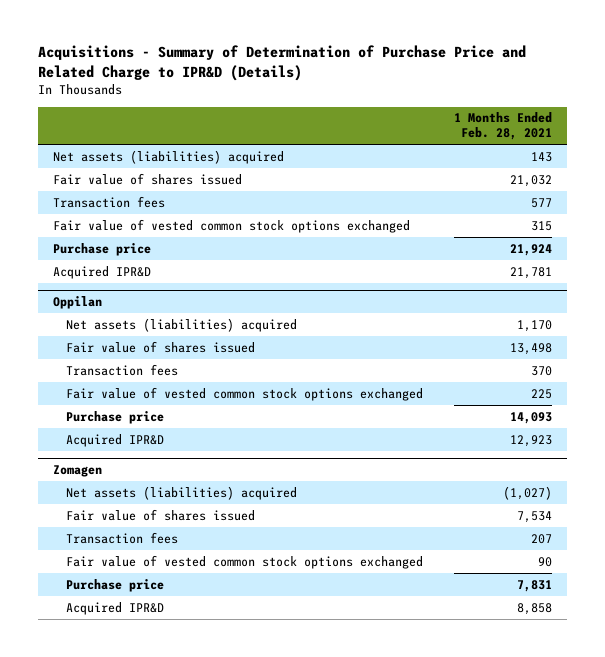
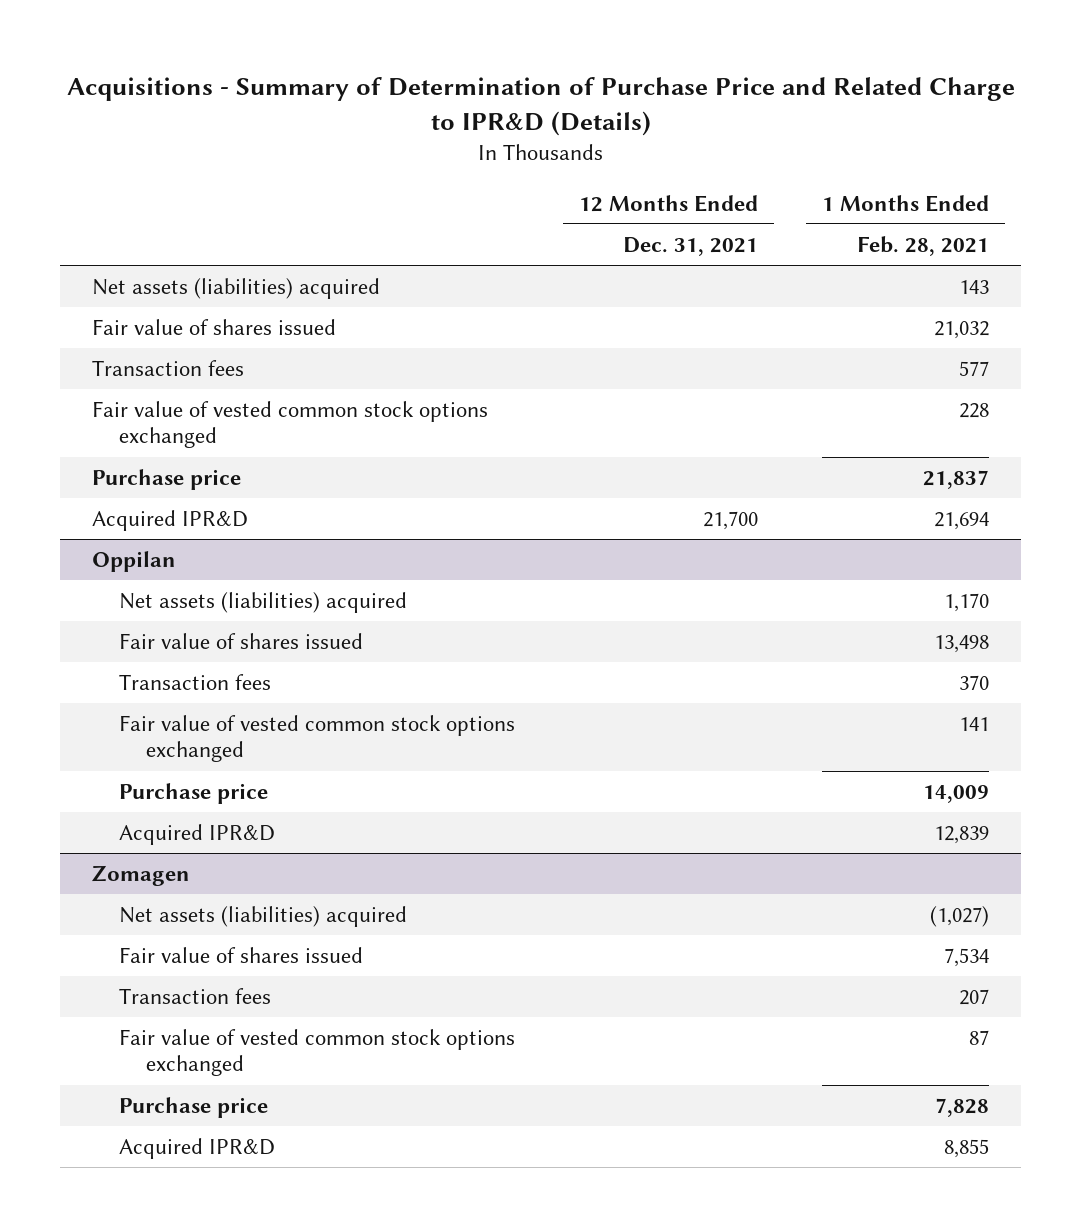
- | 1 Months Ended Feb. 28, 2021
+ | 12 Months Ended Dec. 31, 2021 | 1 Months Ended Feb. 28, 2021
- Fair value of vested common stock options exchanged | 315
- Purchase price | 21,924
- Acquired IPR&D | 21,781
+ Fair value of vested common stock options exchanged | | 228
+ Purchase price | | 21,837
+ Acquired IPR&D | 21,700 | 21,694
@ Oppilan
- Fair value of vested common stock options exchanged | 225
- Purchase price | 14,093
- Acquired IPR&D | 12,923
+ Fair value of vested common stock options exchanged | | 141
+ Purchase price | | 14,009
+ Acquired IPR&D | | 12,839
@ Zomagen
- Fair value of vested common stock options exchanged | 90
- Purchase price | 7,831
- Acquired IPR&D | 8,858
+ Fair value of vested common stock options exchanged | | 87
+ Purchase price | | 7,828
+ Acquired IPR&D | | 8,855

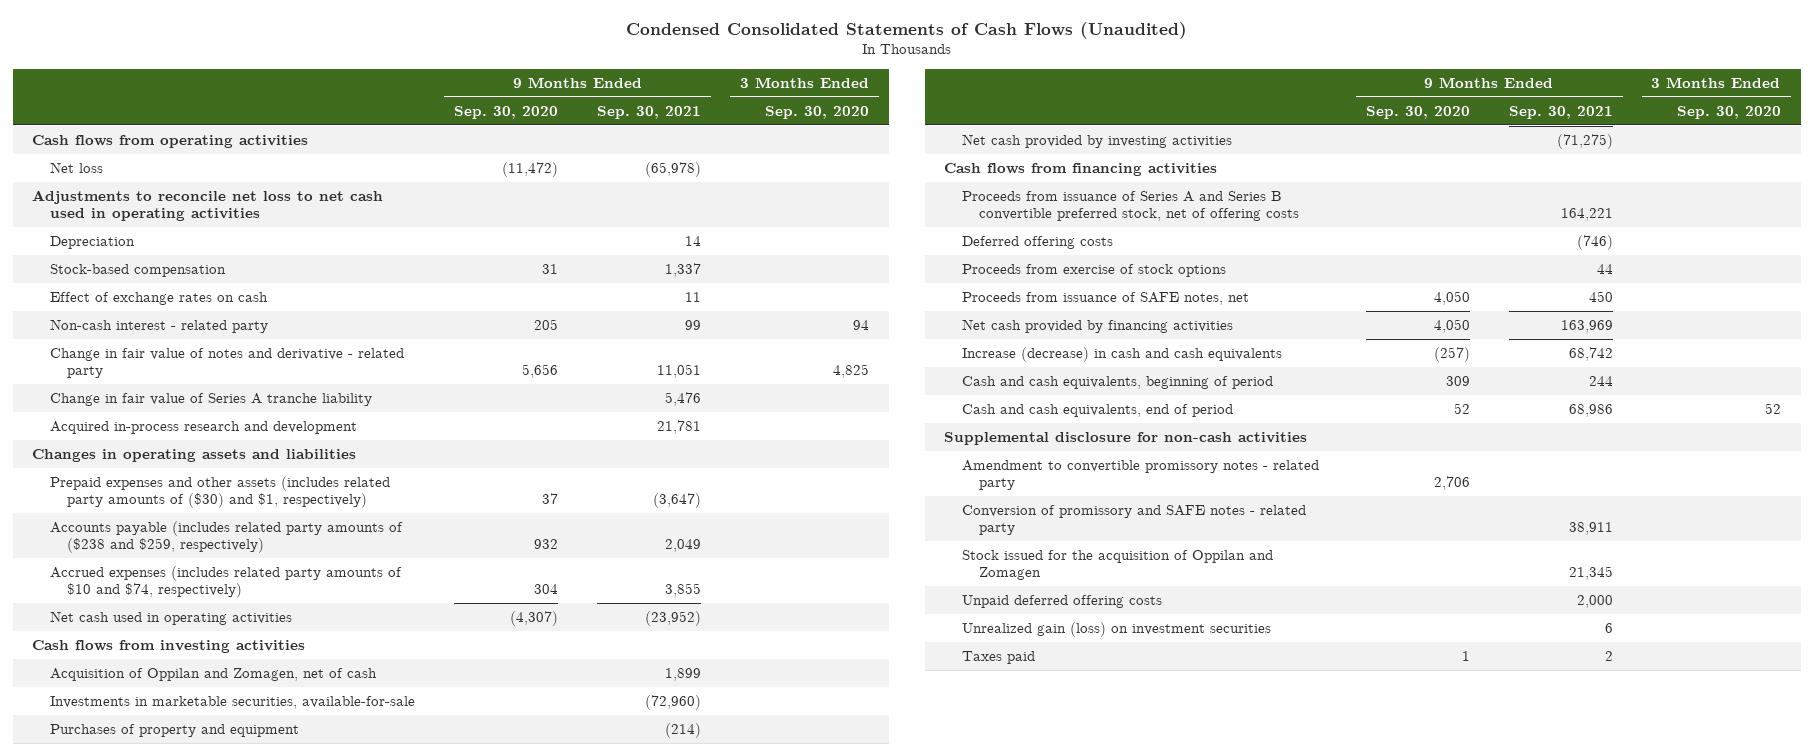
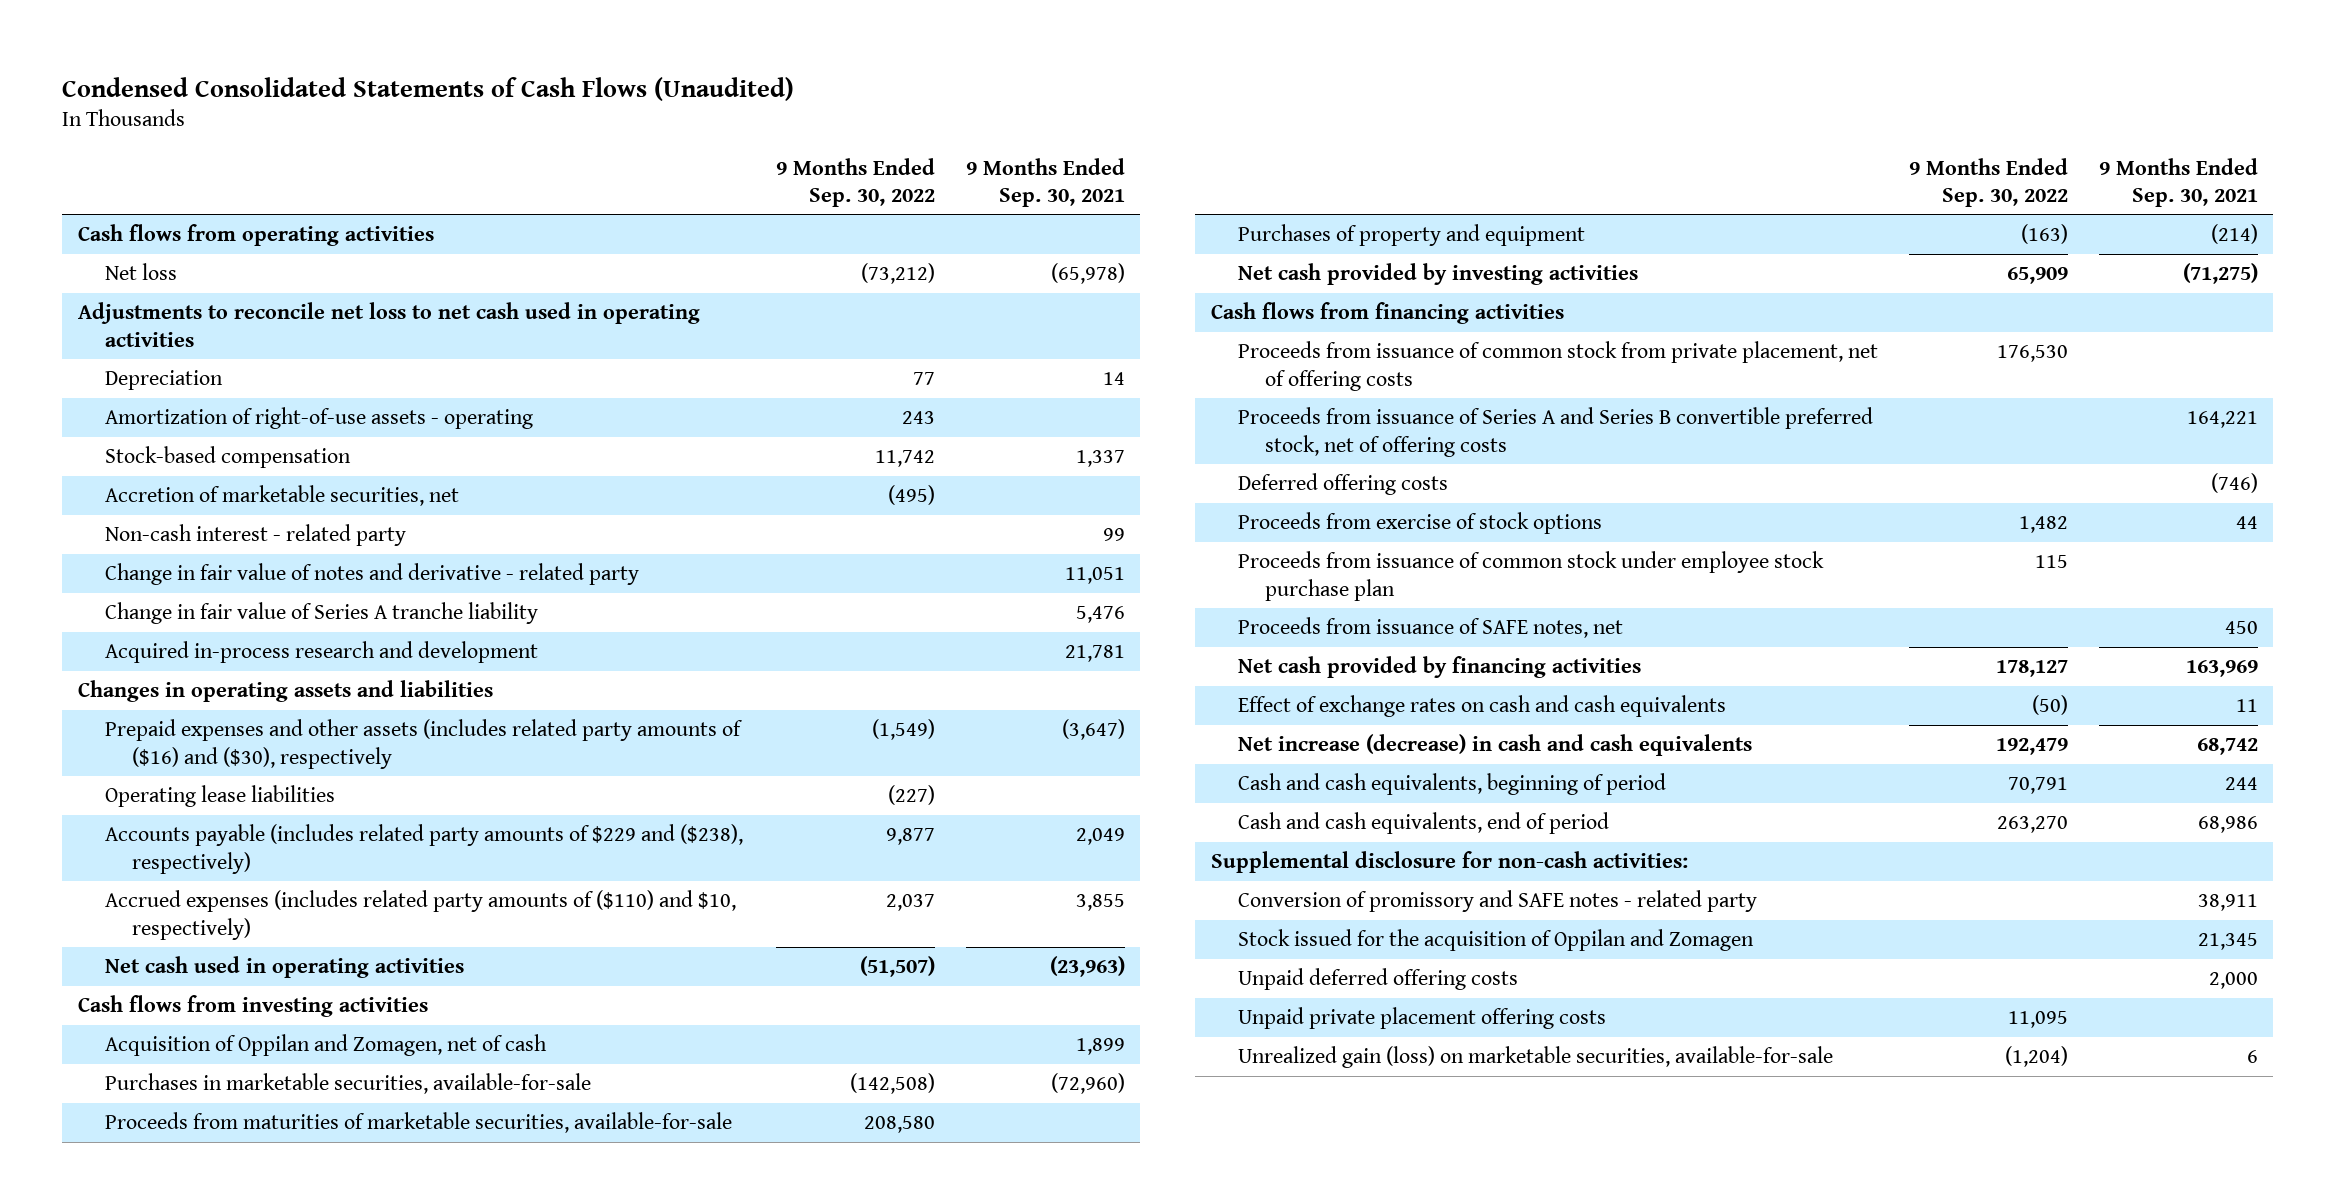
- | 9 Months Ended Sep. 30, 2020 | 9 Months Ended Sep. 30, 2021 | 3 Months Ended Sep. 30, 2020
+ | 9 Months Ended Sep. 30, 2022 | 9 Months Ended Sep. 30, 2021
+ Amortization of right-of-use assets - operating | 243 |
- Effect of exchange rates on cash | | 11 |
+ Accretion of marketable securities, net | (495) |
- Prepaid expenses and other assets (includes related party amounts of ($30) and $1, respectively) | 37 | (3,647) |
- Accounts payable (includes related party amounts of ($238 and $259, respectively) | 932 | 2,049 |
- Accrued expenses (includes related party amounts of $10 and $74, respectively) | 304 | 3,855 |
- Net cash used in operating activities | (4,307) | (23,952) |
+ Prepaid expenses and other assets (includes related party amounts of ($16) and ($30), respectively | (1,549) | (3,647)
+ Operating lease liabilities | (227) |
+ Accounts payable (includes related party amounts of $229 and ($238), respectively) | 9,877 | 2,049
+ Accrued expenses (includes related party amounts of ($110) and $10, respectively) | 2,037 | 3,855
+ Net cash used in operating activities | (51,507) | (23,963)
- Investments in marketable securities, available-for-sale | | (72,960) |
+ Purchases in marketable securities, available-for-sale | (142,508) | (72,960)
+ Proceeds from maturities of marketable securities, available-for-sale | 208,580 |
+ Proceeds from issuance of common stock from private placement, net of offering costs | 176,530 |
+ Proceeds from issuance of common stock under employee stock purchase plan | 115 |
- Increase (decrease) in cash and cash equivalents | (257) | 68,742 |
+ Effect of exchange rates on cash and cash equivalents | (50) | 11
+ Net increase (decrease) in cash and cash equivalents | 192,479 | 68,742
- Supplemental disclosure for non-cash activities
- Amendment to convertible promissory notes - related party | 2,706 | |
+ Supplemental disclosure for non-cash activities:
- Unrealized gain (loss) on investment securities | | 6 |
- Taxes paid | 1 | 2 |
+ Unpaid private placement offering costs | 11,095 |
+ Unrealized gain (loss) on marketable securities, available-for-sale | (1,204) | 6

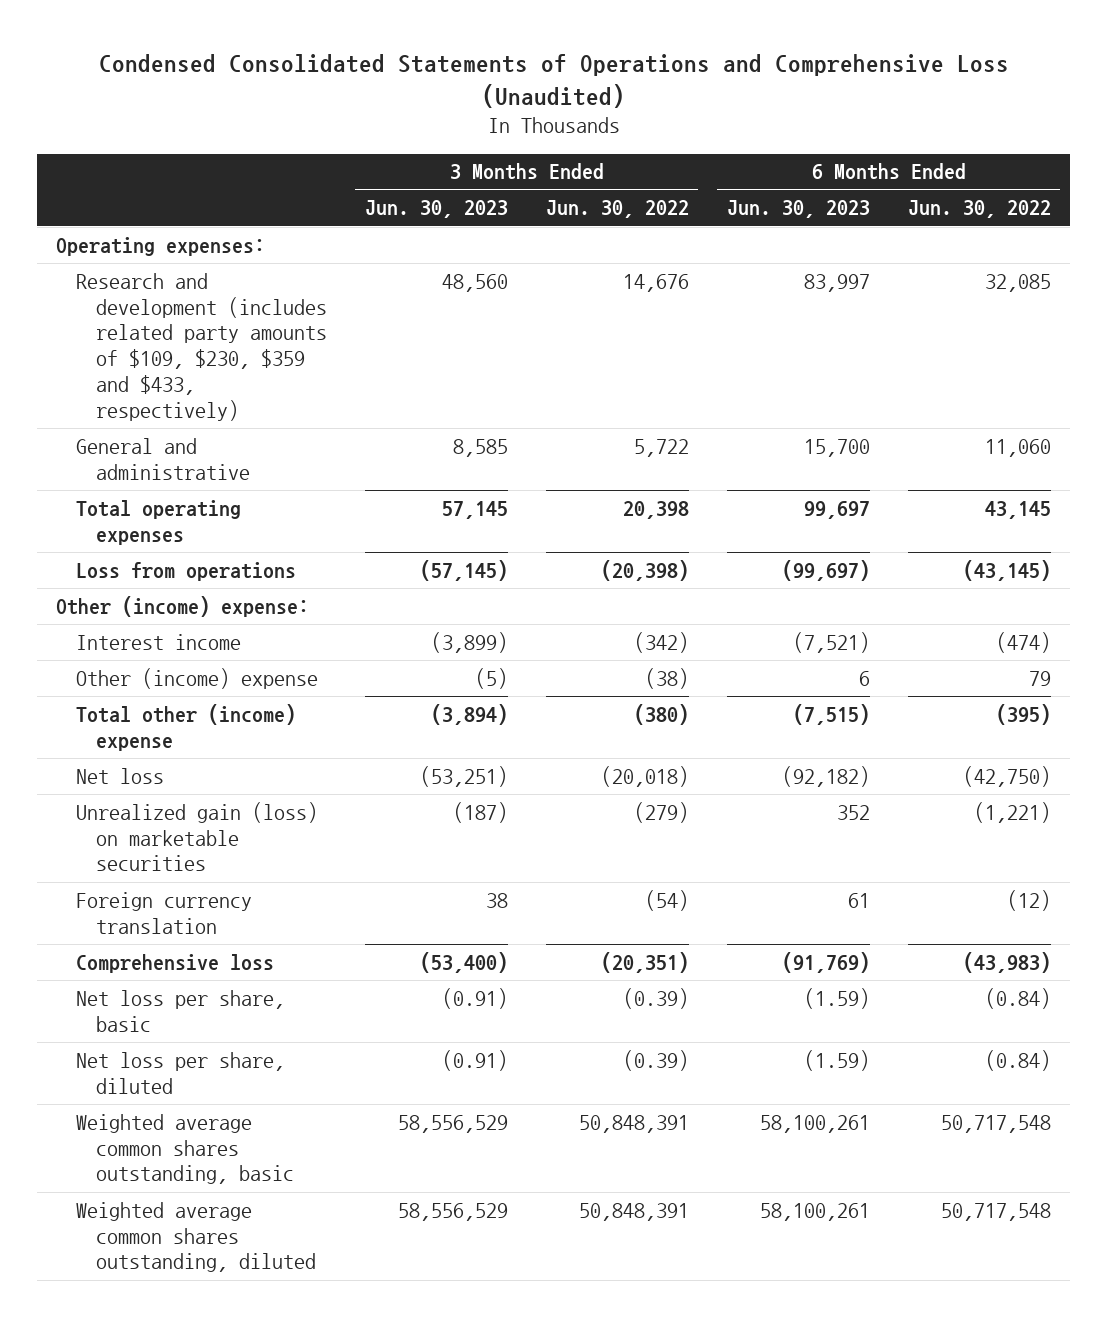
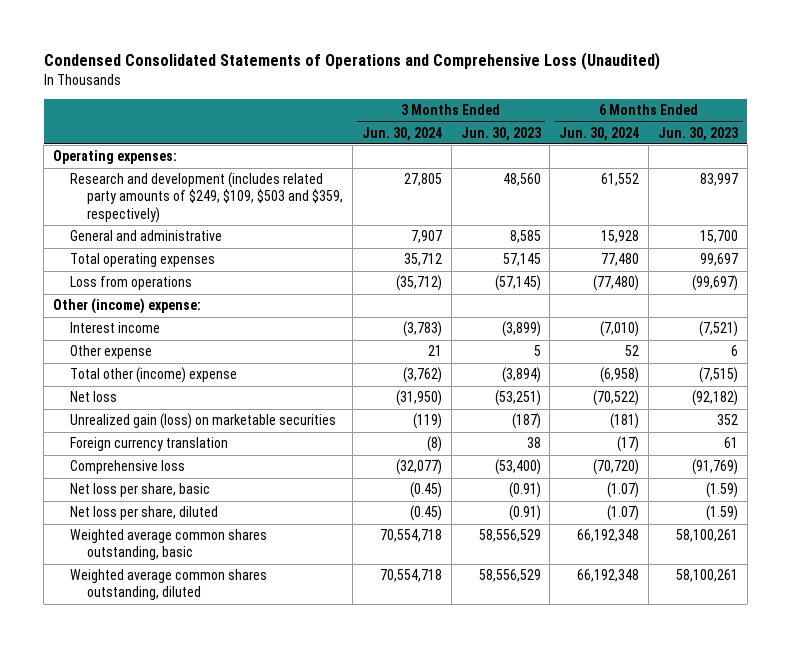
- | 3 Months Ended Jun. 30, 2023 | 3 Months Ended Jun. 30, 2022 | 6 Months Ended Jun. 30, 2023 | 6 Months Ended Jun. 30, 2022
+ | 3 Months Ended Jun. 30, 2024 | 3 Months Ended Jun. 30, 2023 | 6 Months Ended Jun. 30, 2024 | 6 Months Ended Jun. 30, 2023
- Research and development (includes related party amounts of $109, $230, $359 and $433, respectively) | 48,560 | 14,676 | 83,997 | 32,085
+ Research and development (includes related party amounts of $249, $109, $503 and $359, respectively) | 27,805 | 48,560 | 61,552 | 83,997
- Other (income) expense | (5) | (38) | 6 | 79
+ Other expense | 21 | 5 | 52 | 6

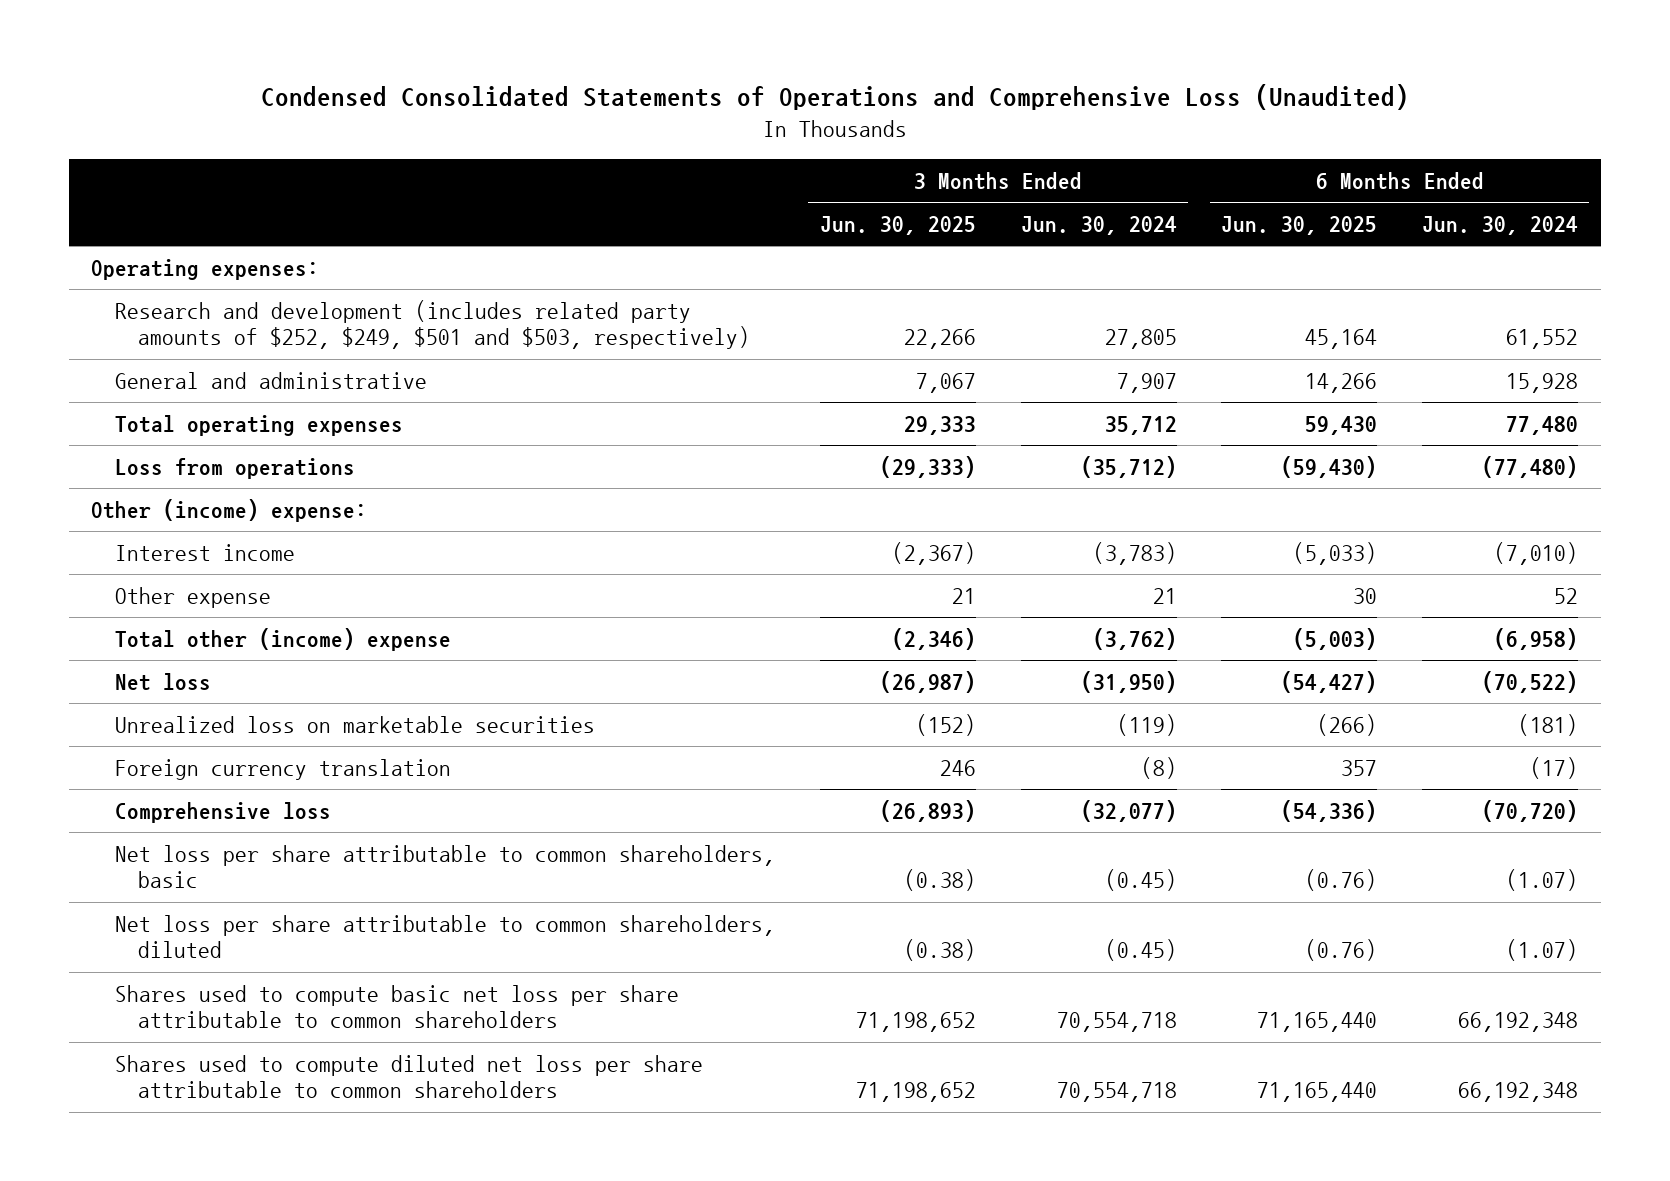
- | 3 Months Ended Jun. 30, 2024 | 3 Months Ended Jun. 30, 2023 | 6 Months Ended Jun. 30, 2024 | 6 Months Ended Jun. 30, 2023
+ | 3 Months Ended Jun. 30, 2025 | 3 Months Ended Jun. 30, 2024 | 6 Months Ended Jun. 30, 2025 | 6 Months Ended Jun. 30, 2024
- Research and development (includes related party amounts of $249, $109, $503 and $359, respectively) | 27,805 | 48,560 | 61,552 | 83,997
+ Research and development (includes related party amounts of $252, $249, $501 and $503, respectively) | 22,266 | 27,805 | 45,164 | 61,552
- Unrealized gain (loss) on marketable securities | (119) | (187) | (181) | 352
+ Unrealized loss on marketable securities | (152) | (119) | (266) | (181)
- Net loss per share, basic | (0.45) | (0.91) | (1.07) | (1.59)
- Net loss per share, diluted | (0.45) | (0.91) | (1.07) | (1.59)
- Weighted average common shares outstanding, basic | 70,554,718 | 58,556,529 | 66,192,348 | 58,100,261
- Weighted average common shares outstanding, diluted | 70,554,718 | 58,556,529 | 66,192,348 | 58,100,261
+ Net loss per share attributable to common shareholders, basic | (0.38) | (0.45) | (0.76) | (1.07)
+ Net loss per share attributable to common shareholders, diluted | (0.38) | (0.45) | (0.76) | (1.07)
+ Shares used to compute basic net loss per share attributable to common shareholders | 71,198,652 | 70,554,718 | 71,165,440 | 66,192,348
+ Shares used to compute diluted net loss per share attributable to common shareholders | 71,198,652 | 70,554,718 | 71,165,440 | 66,192,348

